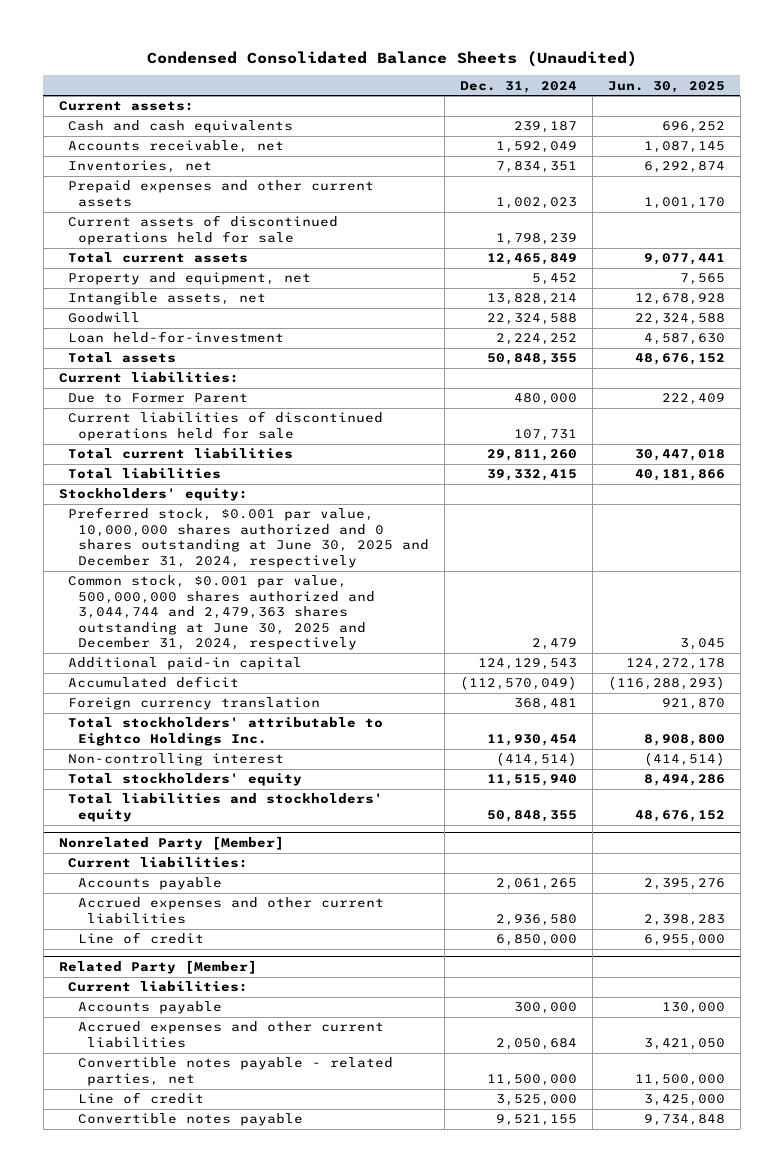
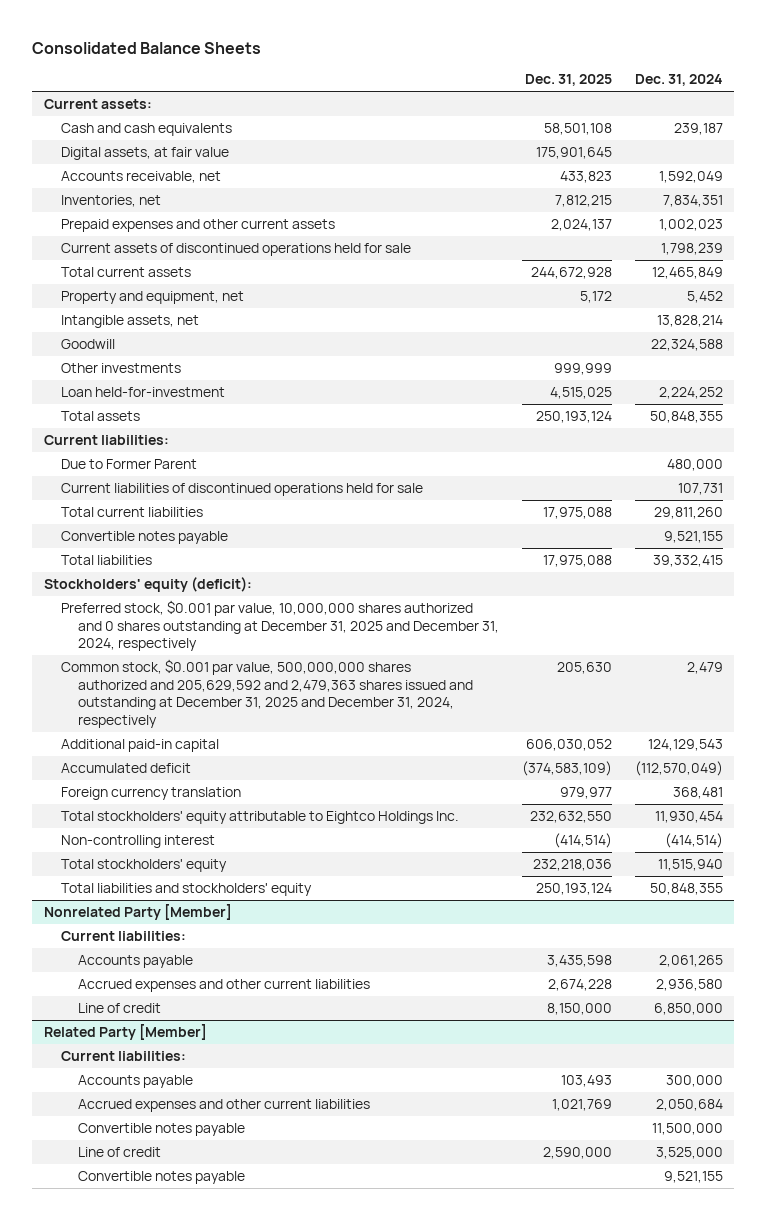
- Condensed Consolidated Balance Sheets (Unaudited)
+ Consolidated Balance Sheets
- | Dec. 31, 2024 | Jun. 30, 2025
+ | Dec. 31, 2025 | Dec. 31, 2024
+ Digital assets, at fair value | 175,901,645 |
+ Other investments | 999,999 |
+ Convertible notes payable | | 9,521,155
- Stockholders' equity:
- Preferred stock, $0.001 par value, 10,000,000 shares authorized and 0 shares outstanding at June 30, 2025 and December 31, 2024, respectively
- Common stock, $0.001 par value, 500,000,000 shares authorized and 3,044,744 and 2,479,363 shares outstanding at June 30, 2025 and December 31, 2024, respectively | 2,479 | 3,045
+ Stockholders' equity (deficit):
+ Preferred stock, $0.001 par value, 10,000,000 shares authorized and 0 shares outstanding at December 31, 2025 and December 31, 2024, respectively
+ Common stock, $0.001 par value, 500,000,000 shares authorized and 205,629,592 and 2,479,363 shares issued and outstanding at December 31, 2025 and December 31, 2024, respectively | 205,630 | 2,479
- Total stockholders' attributable to Eightco Holdings Inc. | 11,930,454 | 8,908,800
+ Total stockholders' equity attributable to Eightco Holdings Inc. | 232,632,550 | 11,930,454
@ Related Party [Member]
- Convertible notes payable - related parties, net | 11,500,000 | 11,500,000
+ Convertible notes payable | | 11,500,000

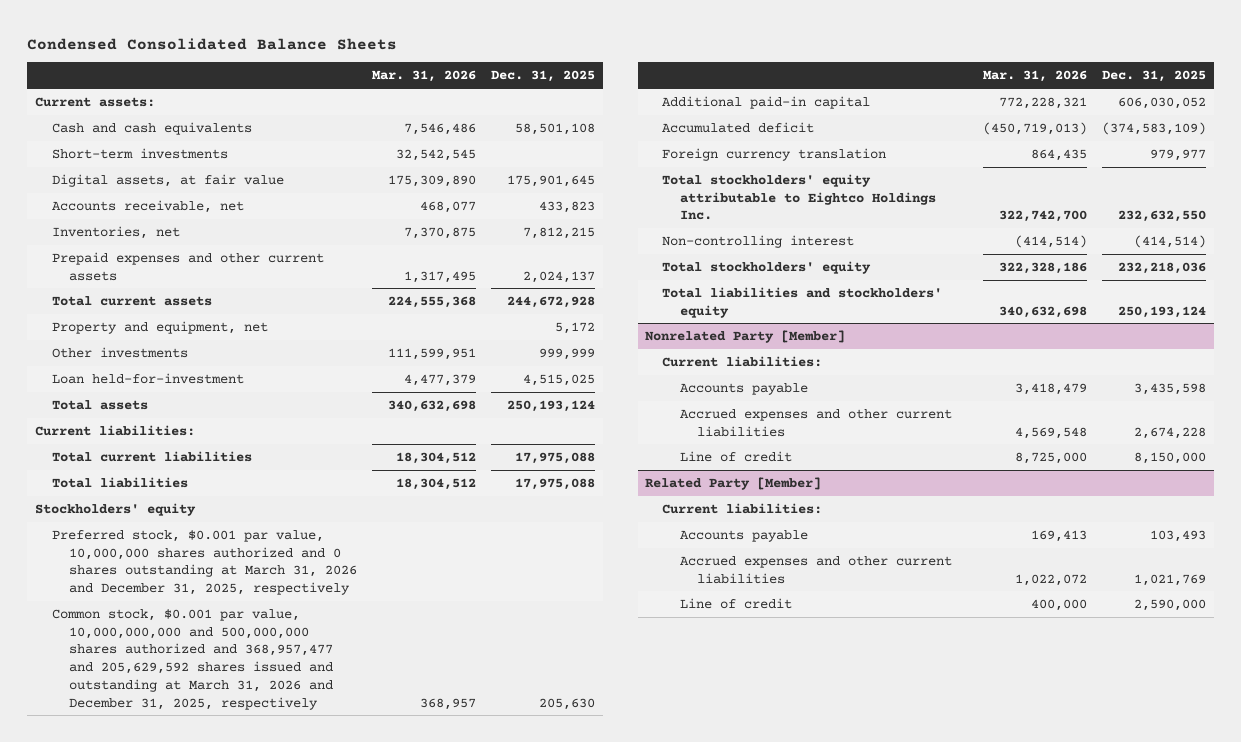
- Consolidated Balance Sheets
+ Condensed Consolidated Balance Sheets
- | Dec. 31, 2025 | Dec. 31, 2024
+ | Mar. 31, 2026 | Dec. 31, 2025
+ Short-term investments | 32,542,545 |
- Current assets of discontinued operations held for sale | | 1,798,239
- Intangible assets, net | | 13,828,214
- Goodwill | | 22,324,588
- Due to Former Parent | | 480,000
- Current liabilities of discontinued operations held for sale | | 107,731
- Convertible notes payable | | 9,521,155
- Stockholders' equity (deficit):
- Preferred stock, $0.001 par value, 10,000,000 shares authorized and 0 shares outstanding at December 31, 2025 and December 31, 2024, respectively
- Common stock, $0.001 par value, 500,000,000 shares authorized and 205,629,592 and 2,479,363 shares issued and outstanding at December 31, 2025 and December 31, 2024, respectively | 205,630 | 2,479
+ Stockholders' equity
+ Preferred stock, $0.001 par value, 10,000,000 shares authorized and 0 shares outstanding at March 31, 2026 and December 31, 2025, respectively
+ Common stock, $0.001 par value, 10,000,000,000 and 500,000,000 shares authorized and 368,957,477 and 205,629,592 shares issued and outstanding at March 31, 2026 and December 31, 2025, respectively | 368,957 | 205,630
@ Related Party [Member]
- Convertible notes payable | | 11,500,000
- Convertible notes payable | | 9,521,155

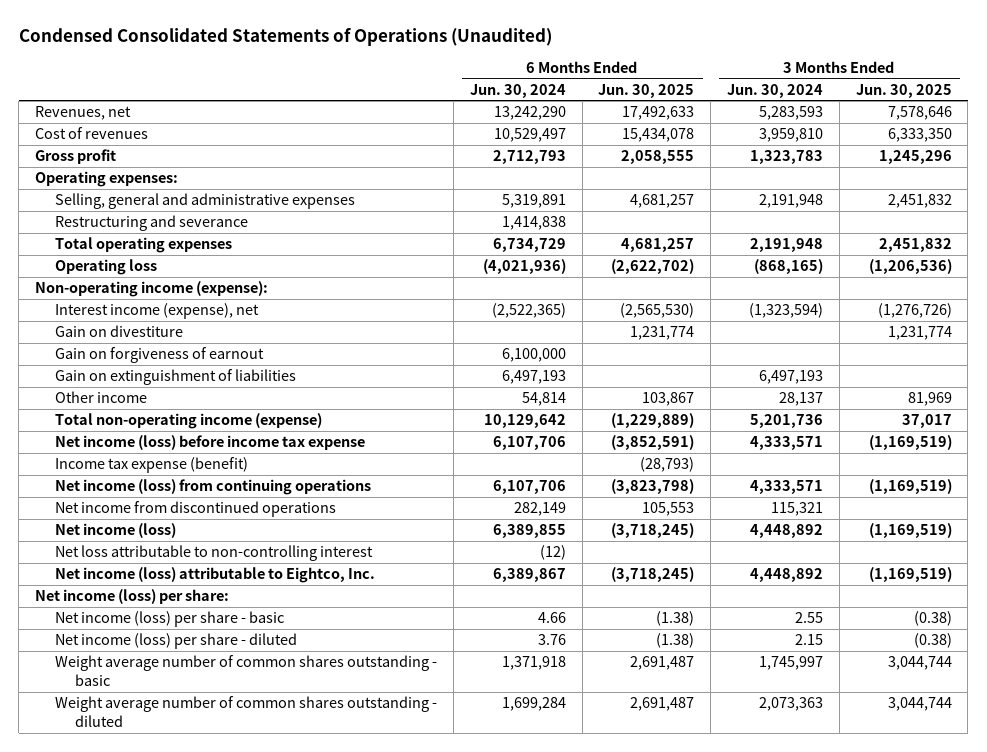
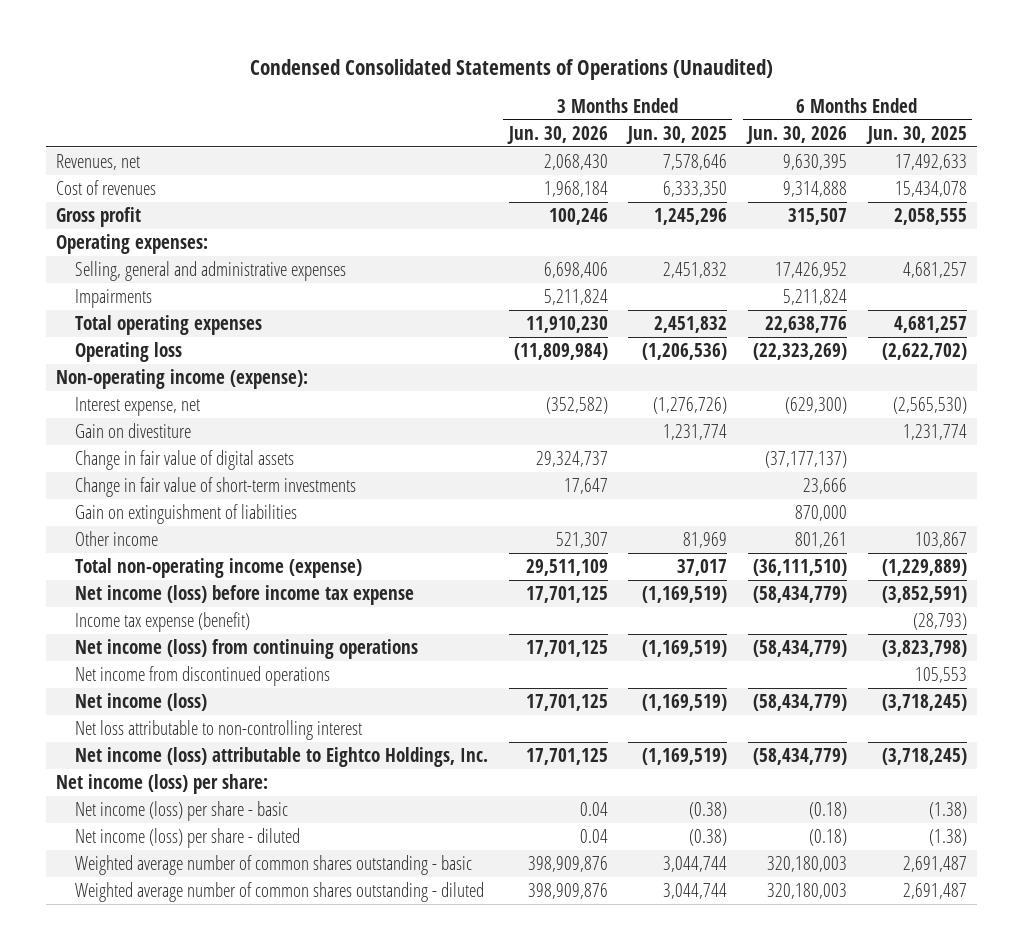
- | 6 Months Ended Jun. 30, 2024 | 6 Months Ended Jun. 30, 2025 | 3 Months Ended Jun. 30, 2024 | 3 Months Ended Jun. 30, 2025
+ | 3 Months Ended Jun. 30, 2026 | 3 Months Ended Jun. 30, 2025 | 6 Months Ended Jun. 30, 2026 | 6 Months Ended Jun. 30, 2025
- Restructuring and severance | 1,414,838 | | |
+ Impairments | 5,211,824 | | 5,211,824 |
- Interest income (expense), net | (2,522,365) | (2,565,530) | (1,323,594) | (1,276,726)
+ Interest expense, net | (352,582) | (1,276,726) | (629,300) | (2,565,530)
- Gain on forgiveness of earnout | 6,100,000 | | |
+ Change in fair value of digital assets | 29,324,737 | | (37,177,137) |
+ Change in fair value of short-term investments | 17,647 | | 23,666 |
- Net income (loss) attributable to Eightco, Inc. | 6,389,867 | (3,718,245) | 4,448,892 | (1,169,519)
+ Net income (loss) attributable to Eightco Holdings, Inc. | 17,701,125 | (1,169,519) | (58,434,779) | (3,718,245)
- Weight average number of common shares outstanding - basic | 1,371,918 | 2,691,487 | 1,745,997 | 3,044,744
- Weight average number of common shares outstanding - diluted | 1,699,284 | 2,691,487 | 2,073,363 | 3,044,744
+ Weighted average number of common shares outstanding - basic | 398,909,876 | 3,044,744 | 320,180,003 | 2,691,487
+ Weighted average number of common shares outstanding - diluted | 398,909,876 | 3,044,744 | 320,180,003 | 2,691,487

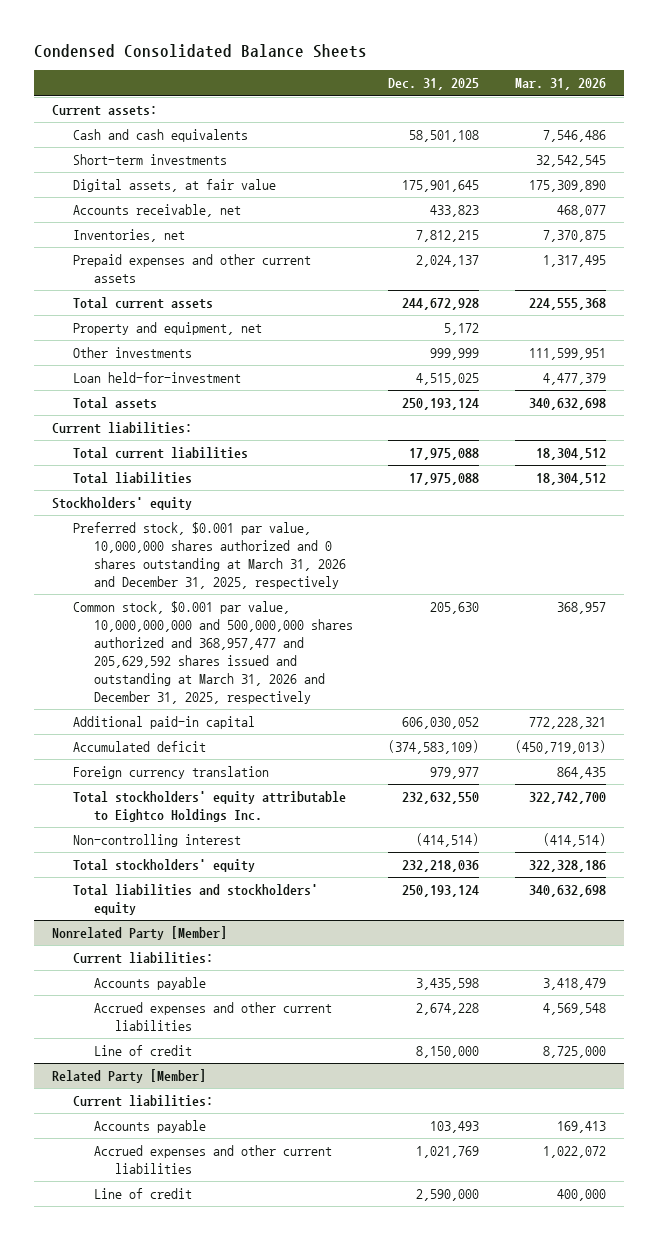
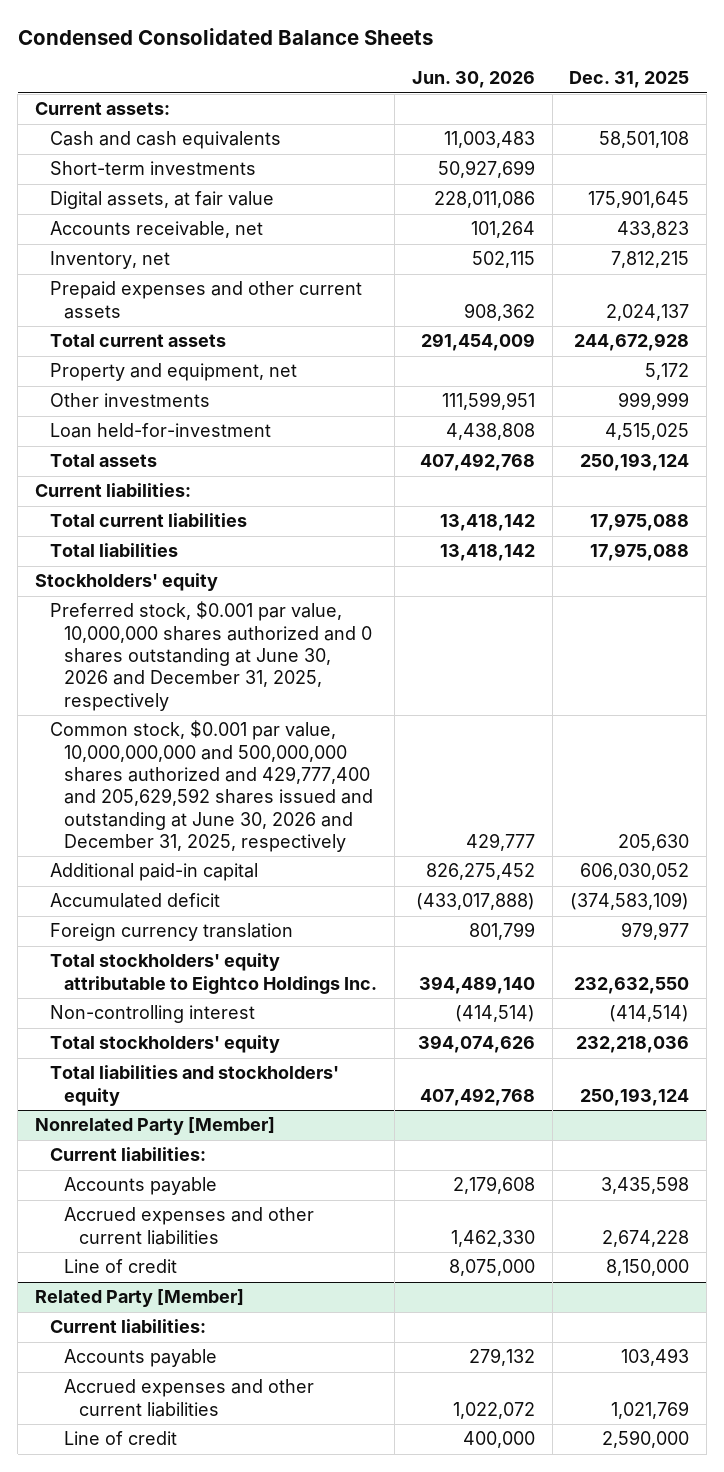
- | Dec. 31, 2025 | Mar. 31, 2026
+ | Jun. 30, 2026 | Dec. 31, 2025
- Inventories, net | 7,812,215 | 7,370,875
+ Inventory, net | 502,115 | 7,812,215
- Preferred stock, $0.001 par value, 10,000,000 shares authorized and 0 shares outstanding at March 31, 2026 and December 31, 2025, respectively
- Common stock, $0.001 par value, 10,000,000,000 and 500,000,000 shares authorized and 368,957,477 and 205,629,592 shares issued and outstanding at March 31, 2026 and December 31, 2025, respectively | 205,630 | 368,957
+ Preferred stock, $0.001 par value, 10,000,000 shares authorized and 0 shares outstanding at June 30, 2026 and December 31, 2025, respectively
+ Common stock, $0.001 par value, 10,000,000,000 and 500,000,000 shares authorized and 429,777,400 and 205,629,592 shares issued and outstanding at June 30, 2026 and December 31, 2025, respectively | 429,777 | 205,630

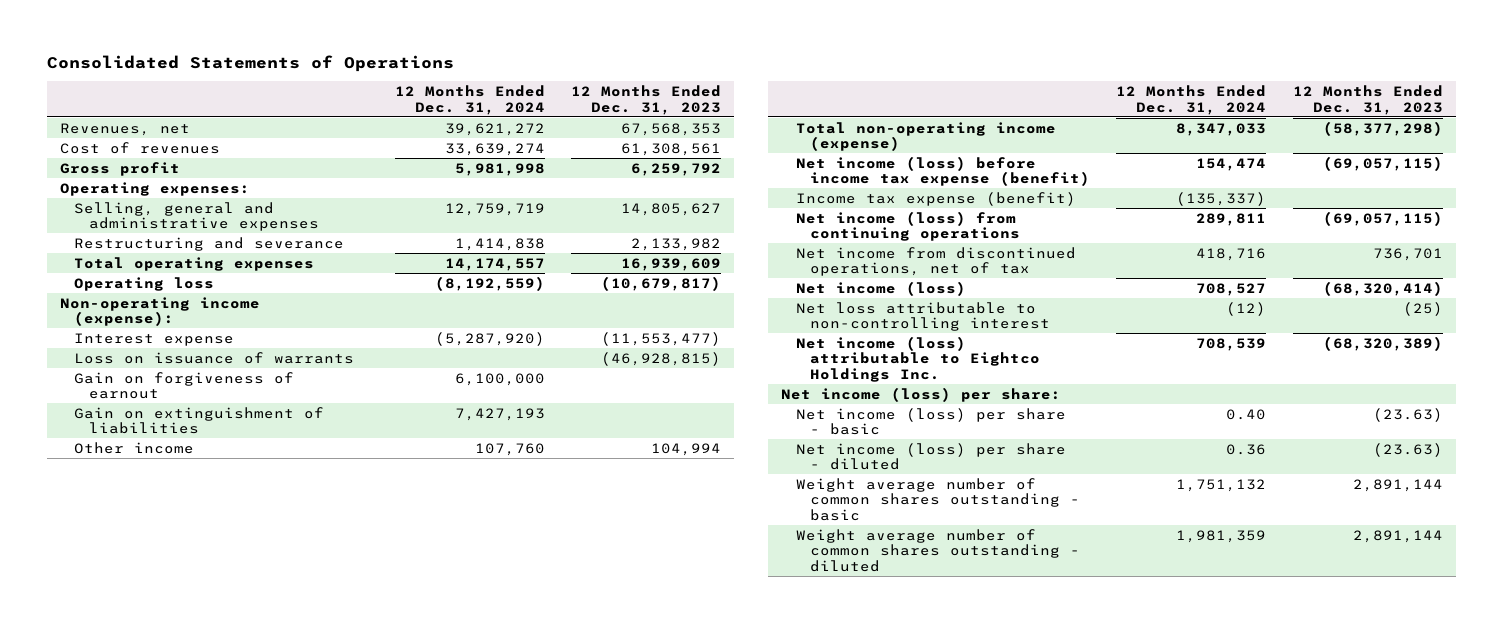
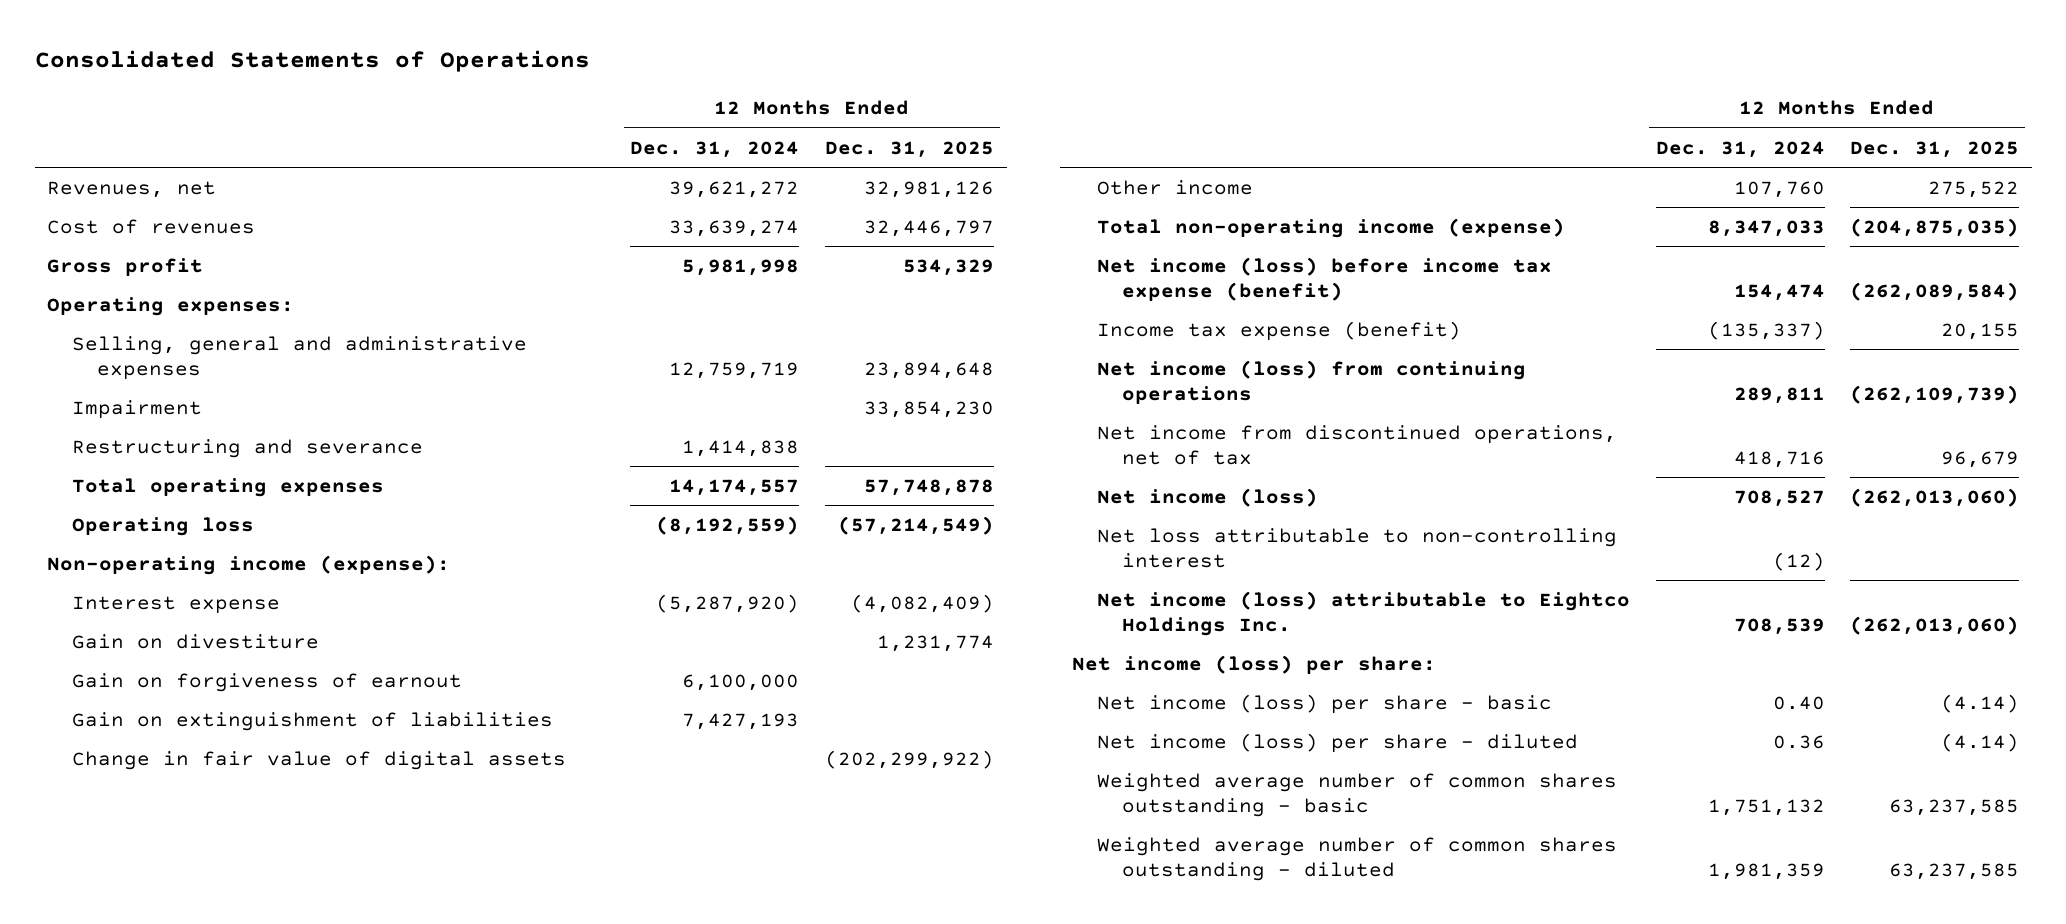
- | 12 Months Ended Dec. 31, 2024 | 12 Months Ended Dec. 31, 2023
+ | 12 Months Ended Dec. 31, 2024 | 12 Months Ended Dec. 31, 2025
+ Impairment | | 33,854,230
- Loss on issuance of warrants | | (46,928,815)
+ Gain on divestiture | | 1,231,774
+ Change in fair value of digital assets | | (202,299,922)
- Weight average number of common shares outstanding - basic | 1,751,132 | 2,891,144
- Weight average number of common shares outstanding - diluted | 1,981,359 | 2,891,144
+ Weighted average number of common shares outstanding - basic | 1,751,132 | 63,237,585
+ Weighted average number of common shares outstanding - diluted | 1,981,359 | 63,237,585

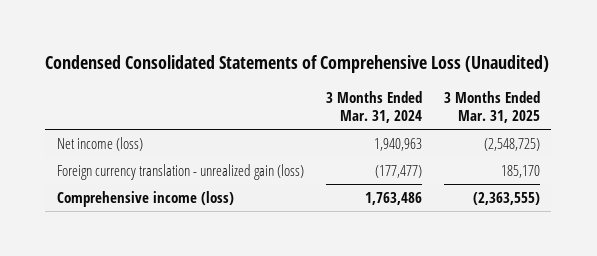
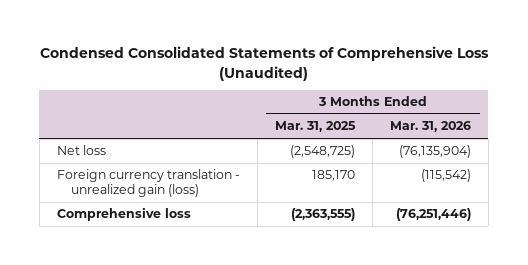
- | 3 Months Ended Mar. 31, 2024 | 3 Months Ended Mar. 31, 2025
+ | 3 Months Ended Mar. 31, 2025 | 3 Months Ended Mar. 31, 2026
- Net income (loss) | 1,940,963 | (2,548,725)
+ Net loss | (2,548,725) | (76,135,904)
- Comprehensive income (loss) | 1,763,486 | (2,363,555)
+ Comprehensive loss | (2,363,555) | (76,251,446)

